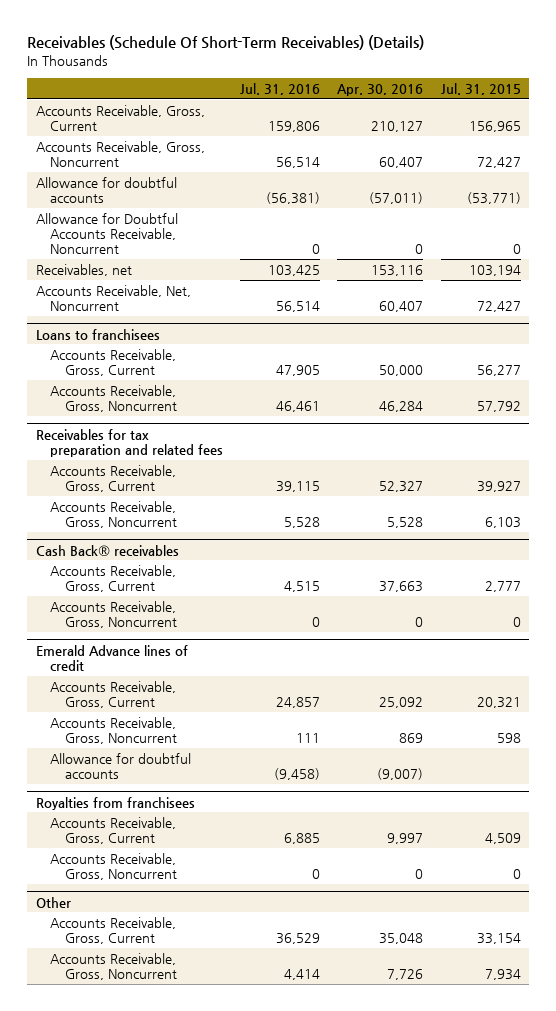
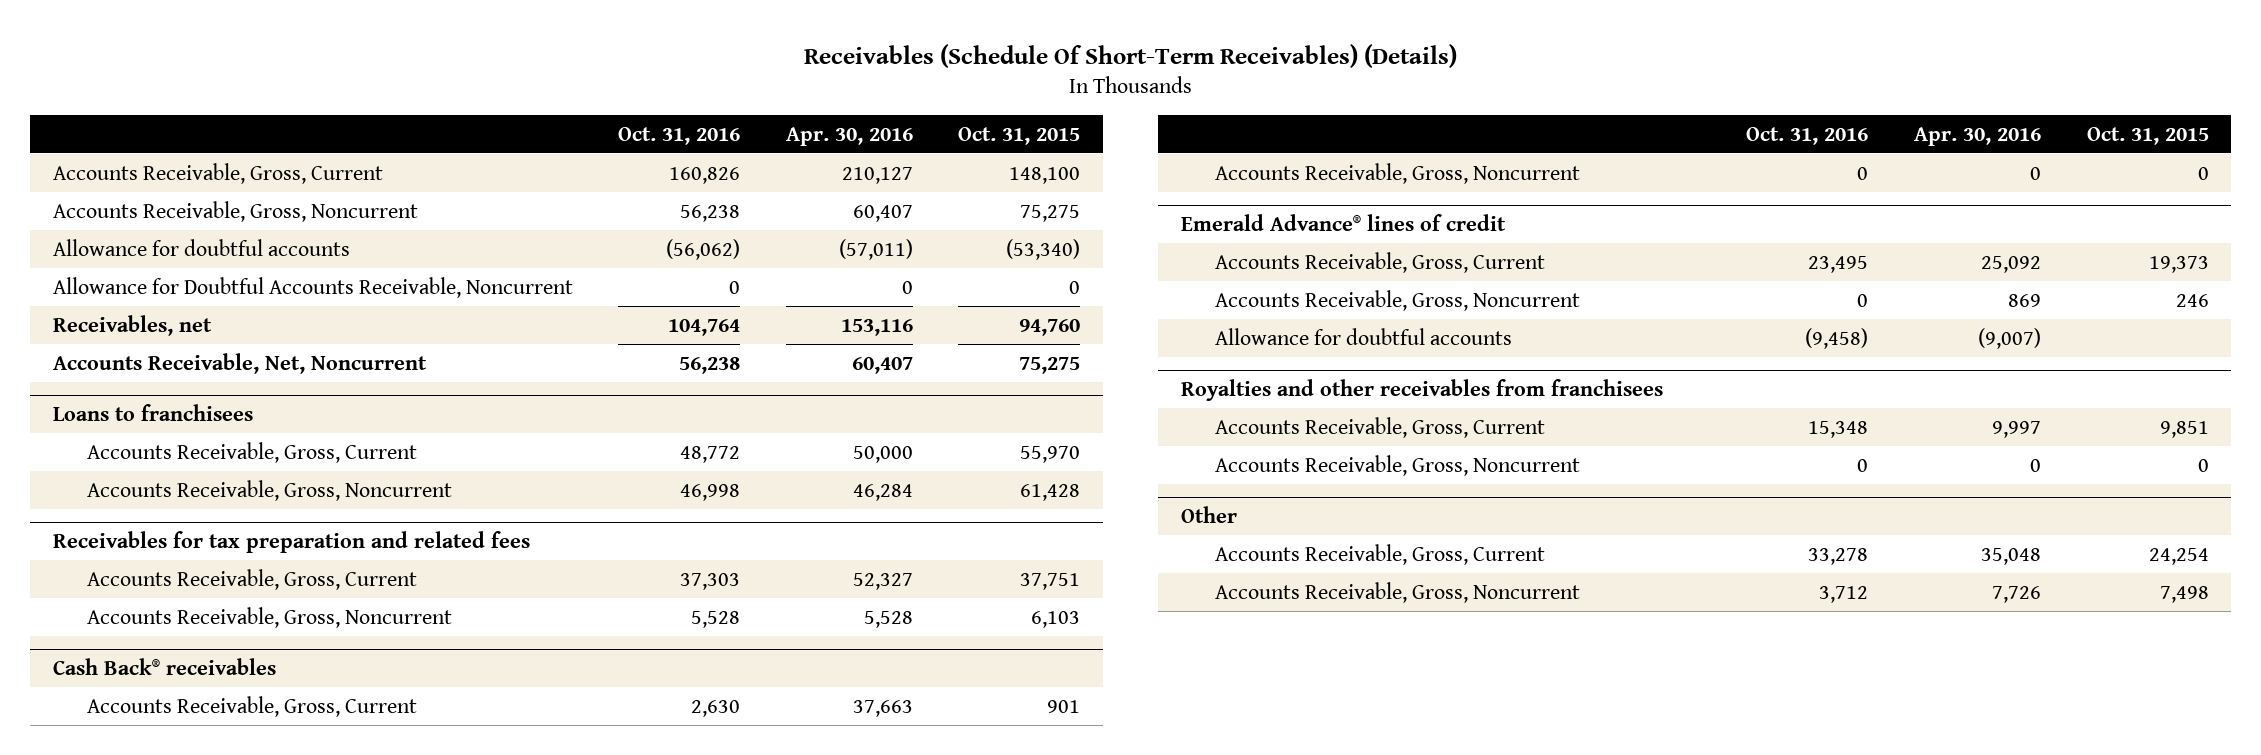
- | Jul. 31, 2016 | Apr. 30, 2016 | Jul. 31, 2015
+ | Oct. 31, 2016 | Apr. 30, 2016 | Oct. 31, 2015
- Emerald Advance lines of credit
+ Emerald Advance® lines of credit
- Royalties from franchisees
+ Royalties and other receivables from franchisees

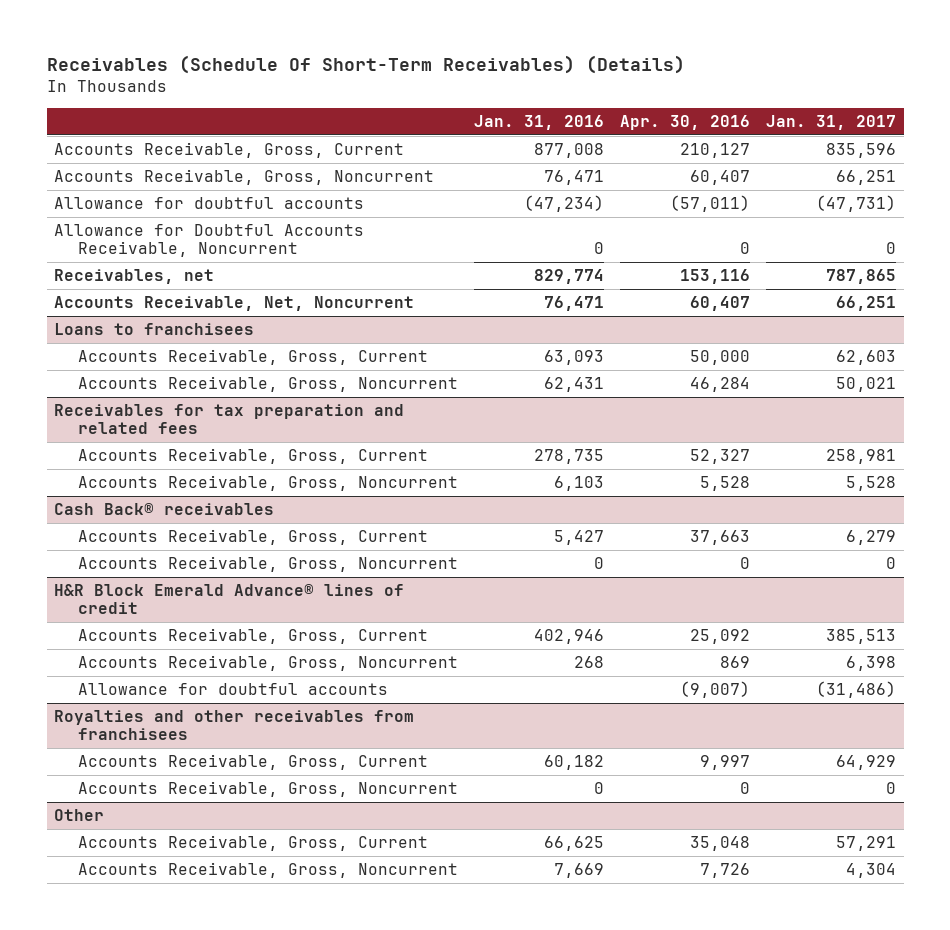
- | Oct. 31, 2016 | Apr. 30, 2016 | Oct. 31, 2015
+ | Jan. 31, 2016 | Apr. 30, 2016 | Jan. 31, 2017
- Emerald Advance® lines of credit
+ H&R Block Emerald Advance® lines of credit

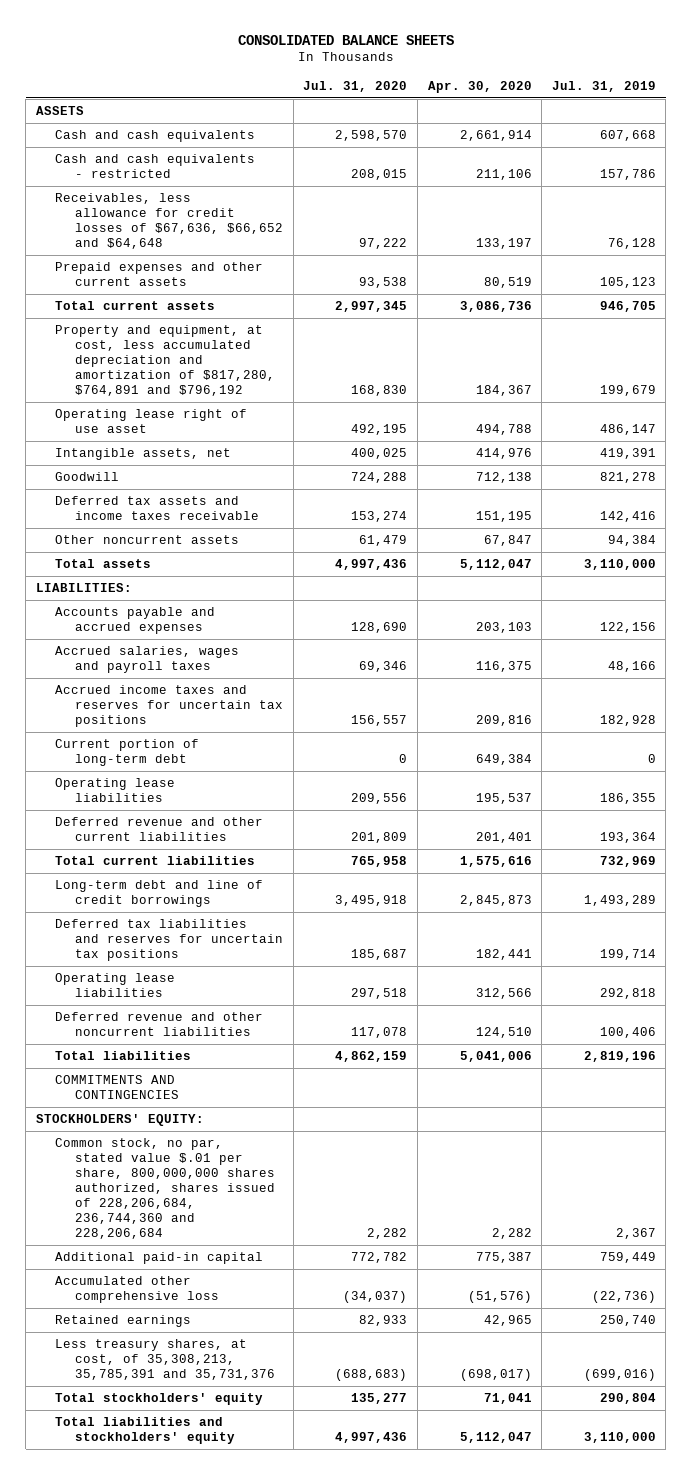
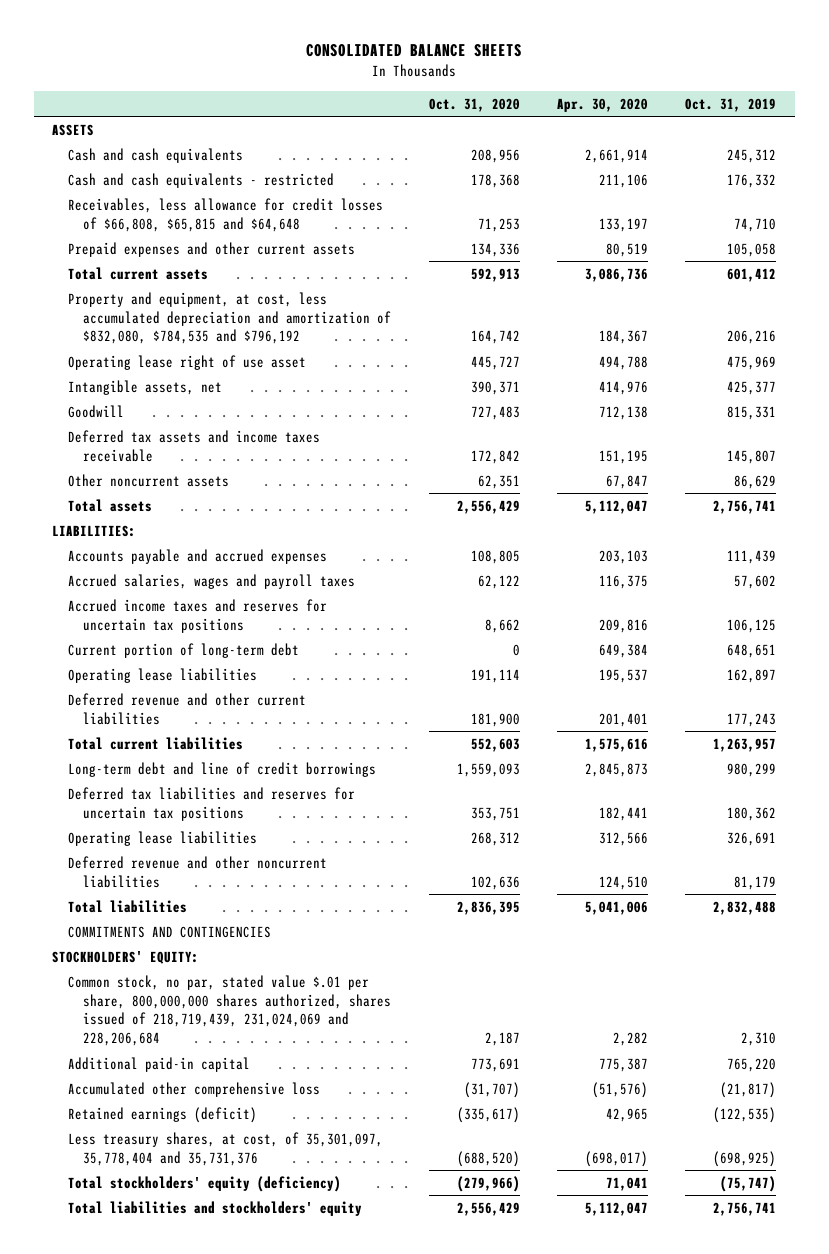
- | Jul. 31, 2020 | Apr. 30, 2020 | Jul. 31, 2019
+ | Oct. 31, 2020 | Apr. 30, 2020 | Oct. 31, 2019
- Receivables, less allowance for credit losses of $67,636, $66,652 and $64,648 | 97,222 | 133,197 | 76,128
+ Receivables, less allowance for credit losses of $66,808, $65,815 and $64,648 | 71,253 | 133,197 | 74,710
- Property and equipment, at cost, less accumulated depreciation and amortization of $817,280, $764,891 and $796,192 | 168,830 | 184,367 | 199,679
+ Property and equipment, at cost, less accumulated depreciation and amortization of $832,080, $784,535 and $796,192 | 164,742 | 184,367 | 206,216
- Common stock, no par, stated value $.01 per share, 800,000,000 shares authorized, shares issued of 228,206,684, 236,744,360 and 228,206,684 | 2,282 | 2,282 | 2,367
+ Common stock, no par, stated value $.01 per share, 800,000,000 shares authorized, shares issued of 218,719,439, 231,024,069 and 228,206,684 | 2,187 | 2,282 | 2,310
- Retained earnings | 82,933 | 42,965 | 250,740
- Less treasury shares, at cost, of 35,308,213, 35,785,391 and 35,731,376 | (688,683) | (698,017) | (699,016)
- Total stockholders' equity | 135,277 | 71,041 | 290,804
+ Retained earnings (deficit) | (335,617) | 42,965 | (122,535)
+ Less treasury shares, at cost, of 35,301,097, 35,778,404 and 35,731,376 | (688,520) | (698,017) | (698,925)
+ Total stockholders' equity (deficiency) | (279,966) | 71,041 | (75,747)

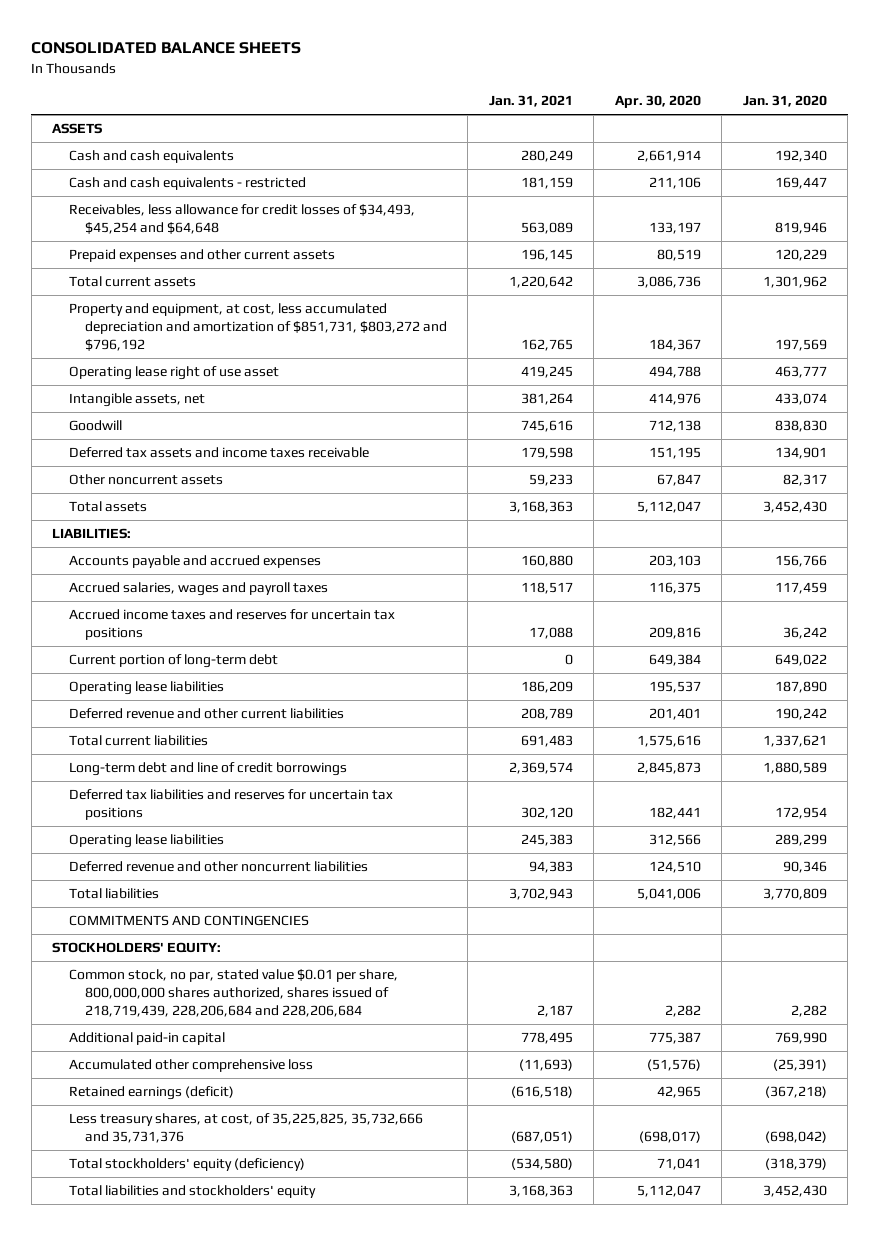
- | Oct. 31, 2020 | Apr. 30, 2020 | Oct. 31, 2019
+ | Jan. 31, 2021 | Apr. 30, 2020 | Jan. 31, 2020
- Receivables, less allowance for credit losses of $66,808, $65,815 and $64,648 | 71,253 | 133,197 | 74,710
+ Receivables, less allowance for credit losses of $34,493, $45,254 and $64,648 | 563,089 | 133,197 | 819,946
- Property and equipment, at cost, less accumulated depreciation and amortization of $832,080, $784,535 and $796,192 | 164,742 | 184,367 | 206,216
+ Property and equipment, at cost, less accumulated depreciation and amortization of $851,731, $803,272 and $796,192 | 162,765 | 184,367 | 197,569
- Common stock, no par, stated value $.01 per share, 800,000,000 shares authorized, shares issued of 218,719,439, 231,024,069 and 228,206,684 | 2,187 | 2,282 | 2,310
+ Common stock, no par, stated value $0.01 per share, 800,000,000 shares authorized, shares issued of 218,719,439, 228,206,684 and 228,206,684 | 2,187 | 2,282 | 2,282
- Less treasury shares, at cost, of 35,301,097, 35,778,404 and 35,731,376 | (688,520) | (698,017) | (698,925)
+ Less treasury shares, at cost, of 35,225,825, 35,732,666 and 35,731,376 | (687,051) | (698,017) | (698,042)

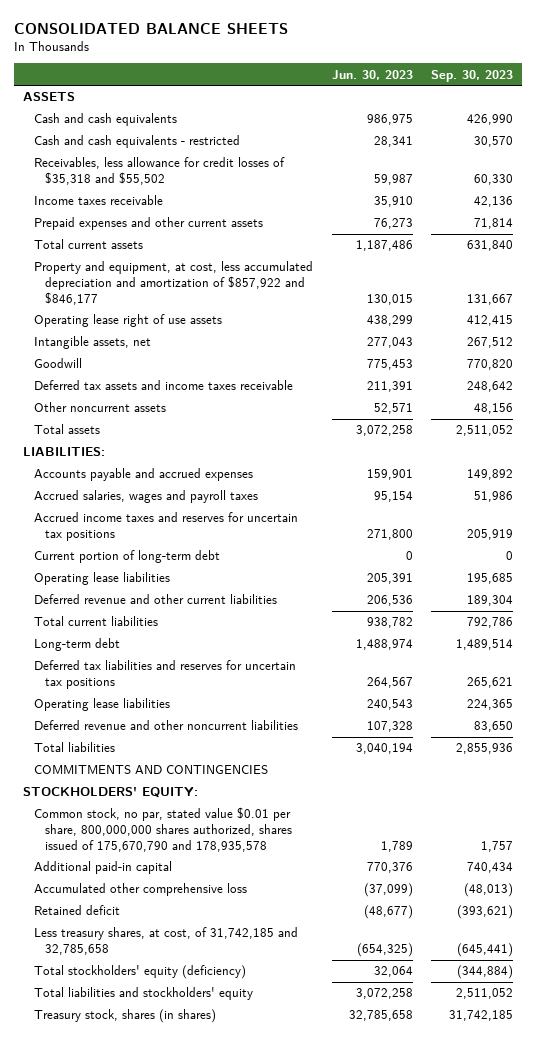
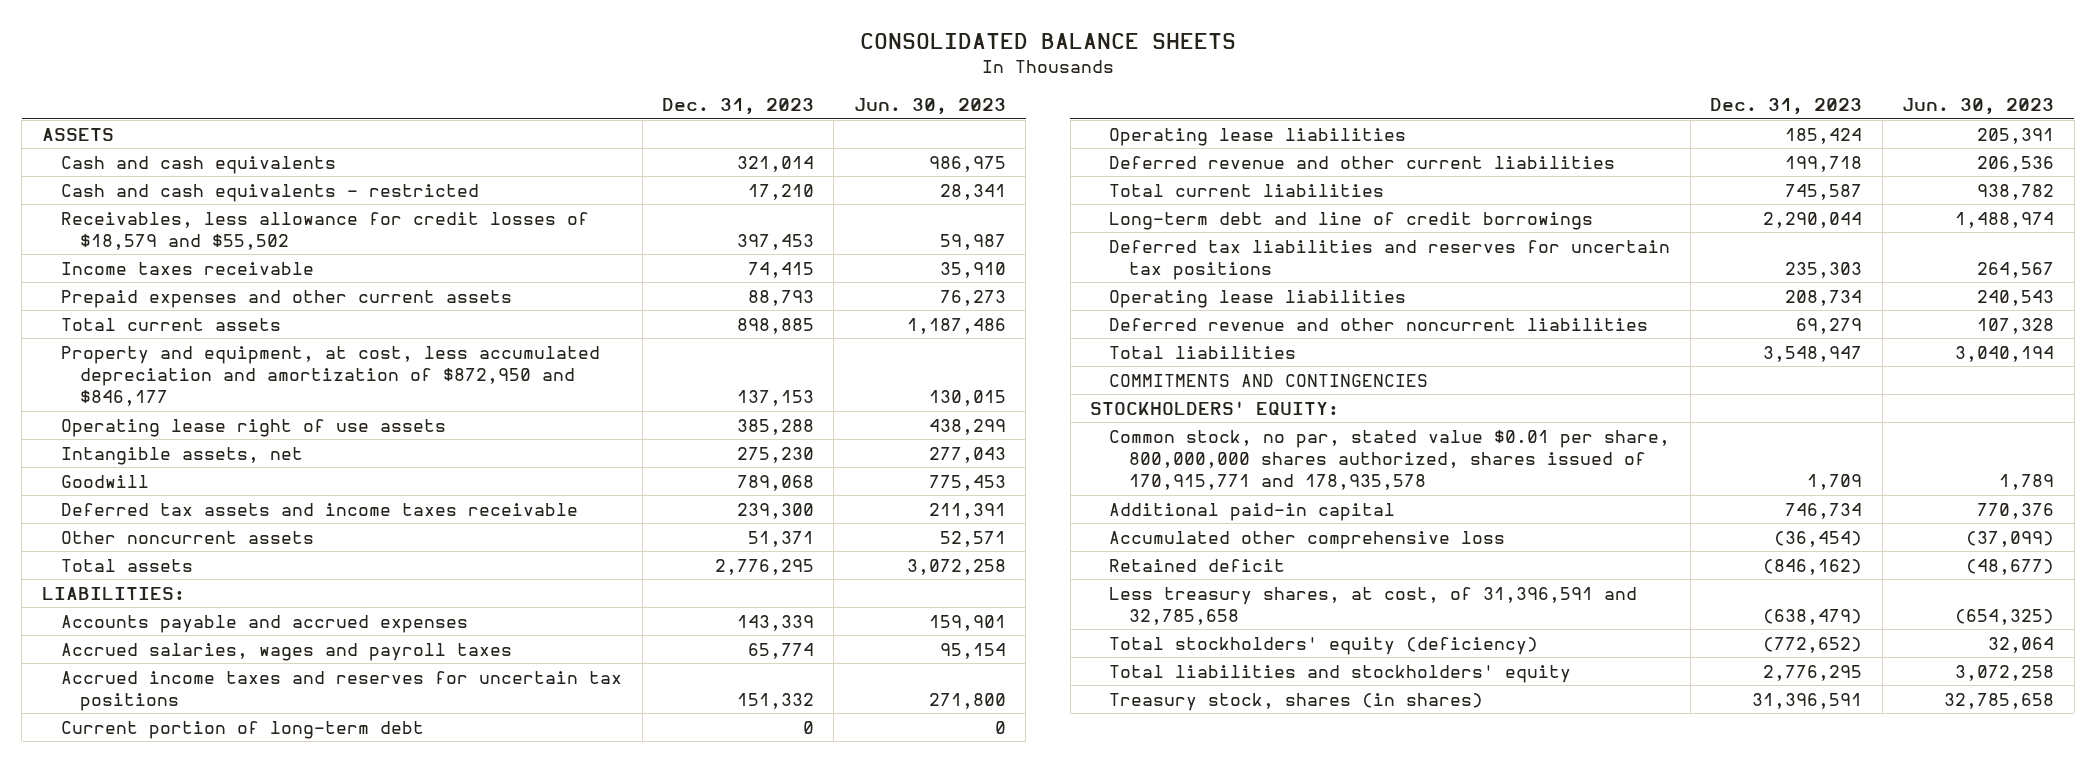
- | Jun. 30, 2023 | Sep. 30, 2023
+ | Dec. 31, 2023 | Jun. 30, 2023
- Receivables, less allowance for credit losses of $35,318 and $55,502 | 59,987 | 60,330
+ Receivables, less allowance for credit losses of $18,579 and $55,502 | 397,453 | 59,987
- Property and equipment, at cost, less accumulated depreciation and amortization of $857,922 and $846,177 | 130,015 | 131,667
+ Property and equipment, at cost, less accumulated depreciation and amortization of $872,950 and $846,177 | 137,153 | 130,015
- Long-term debt | 1,488,974 | 1,489,514
+ Long-term debt and line of credit borrowings | 2,290,044 | 1,488,974
- Common stock, no par, stated value $0.01 per share, 800,000,000 shares authorized, shares issued of 175,670,790 and 178,935,578 | 1,789 | 1,757
+ Common stock, no par, stated value $0.01 per share, 800,000,000 shares authorized, shares issued of 170,915,771 and 178,935,578 | 1,709 | 1,789
- Less treasury shares, at cost, of 31,742,185 and 32,785,658 | (654,325) | (645,441)
+ Less treasury shares, at cost, of 31,396,591 and 32,785,658 | (638,479) | (654,325)

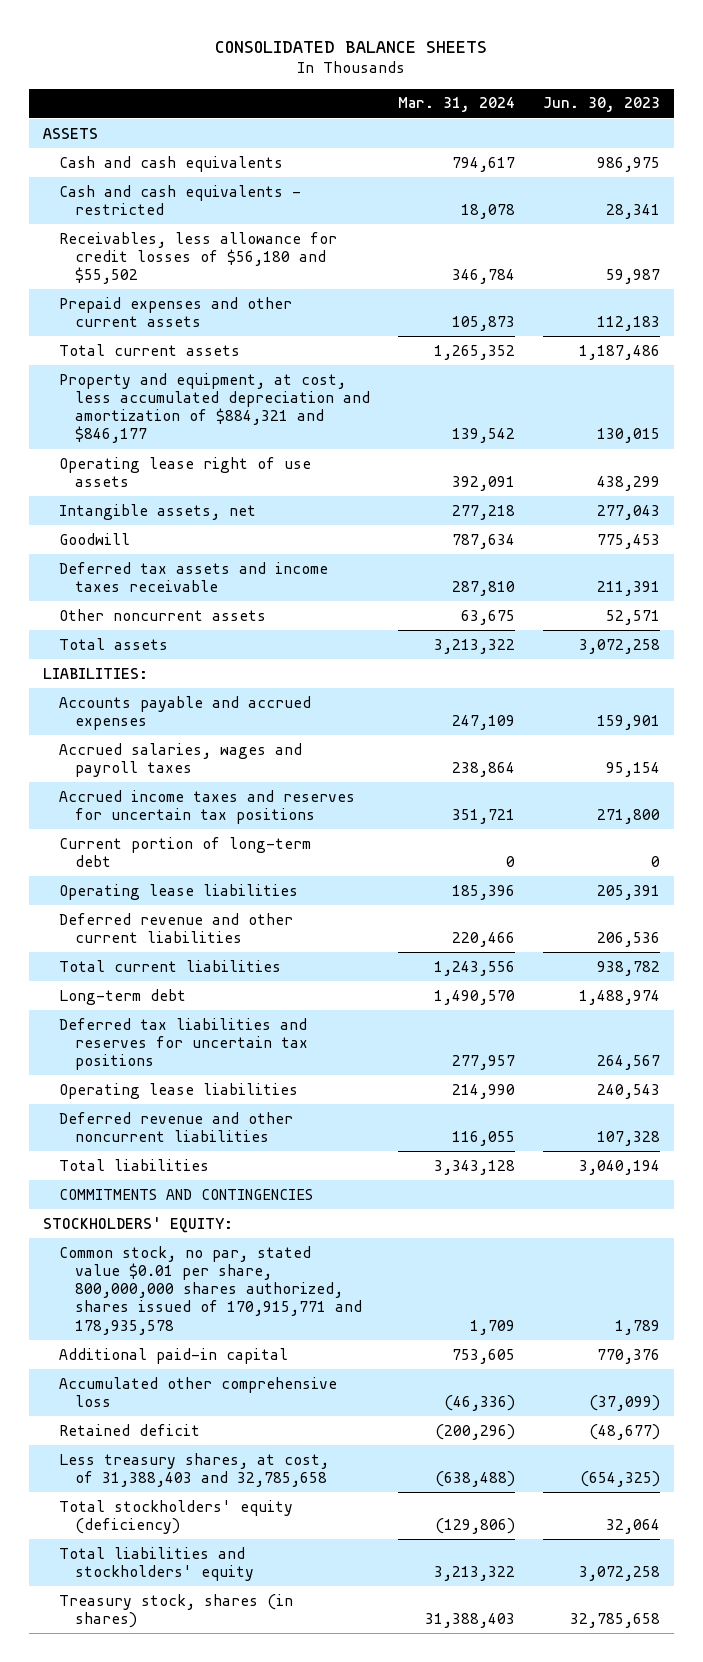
- | Dec. 31, 2023 | Jun. 30, 2023
+ | Mar. 31, 2024 | Jun. 30, 2023
- Receivables, less allowance for credit losses of $18,579 and $55,502 | 397,453 | 59,987
- Income taxes receivable | 74,415 | 35,910
- Prepaid expenses and other current assets | 88,793 | 76,273
+ Receivables, less allowance for credit losses of $56,180 and $55,502 | 346,784 | 59,987
+ Prepaid expenses and other current assets | 105,873 | 112,183
- Property and equipment, at cost, less accumulated depreciation and amortization of $872,950 and $846,177 | 137,153 | 130,015
+ Property and equipment, at cost, less accumulated depreciation and amortization of $884,321 and $846,177 | 139,542 | 130,015
- Long-term debt and line of credit borrowings | 2,290,044 | 1,488,974
+ Long-term debt | 1,490,570 | 1,488,974
- Less treasury shares, at cost, of 31,396,591 and 32,785,658 | (638,479) | (654,325)
+ Less treasury shares, at cost, of 31,388,403 and 32,785,658 | (638,488) | (654,325)

